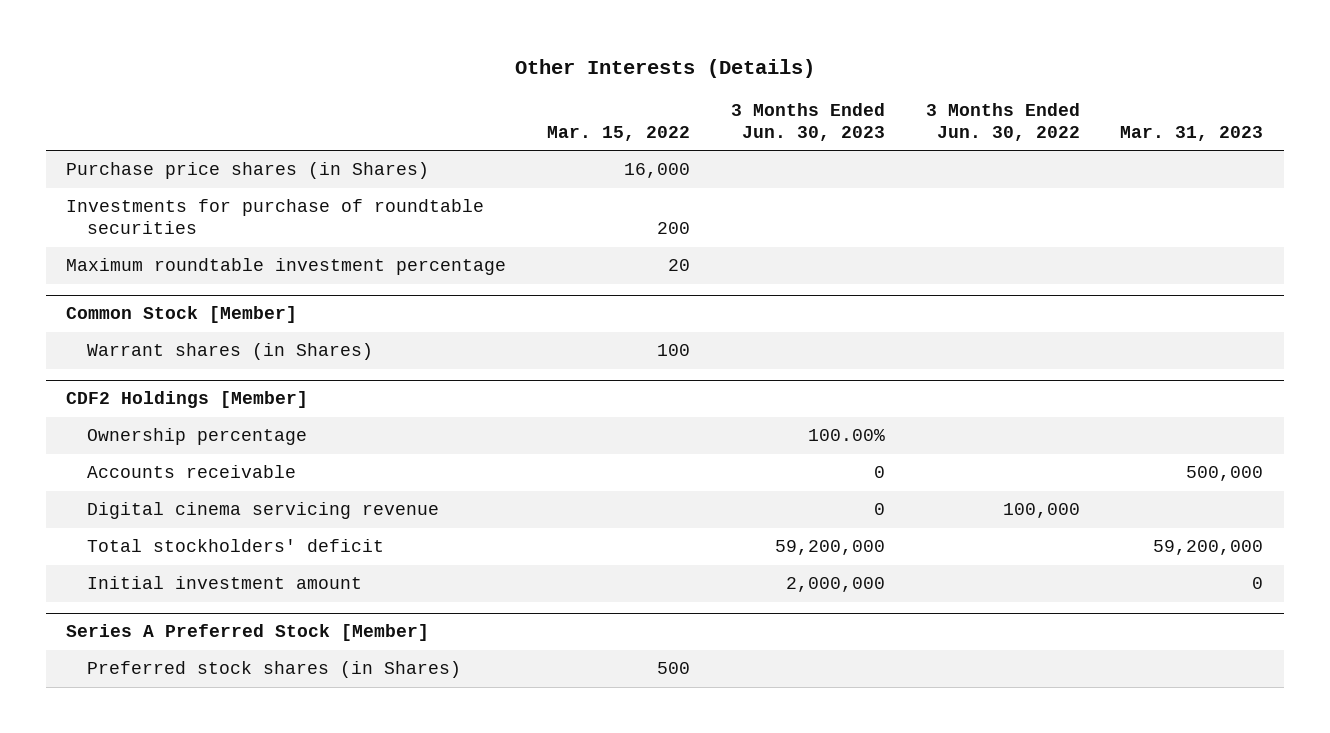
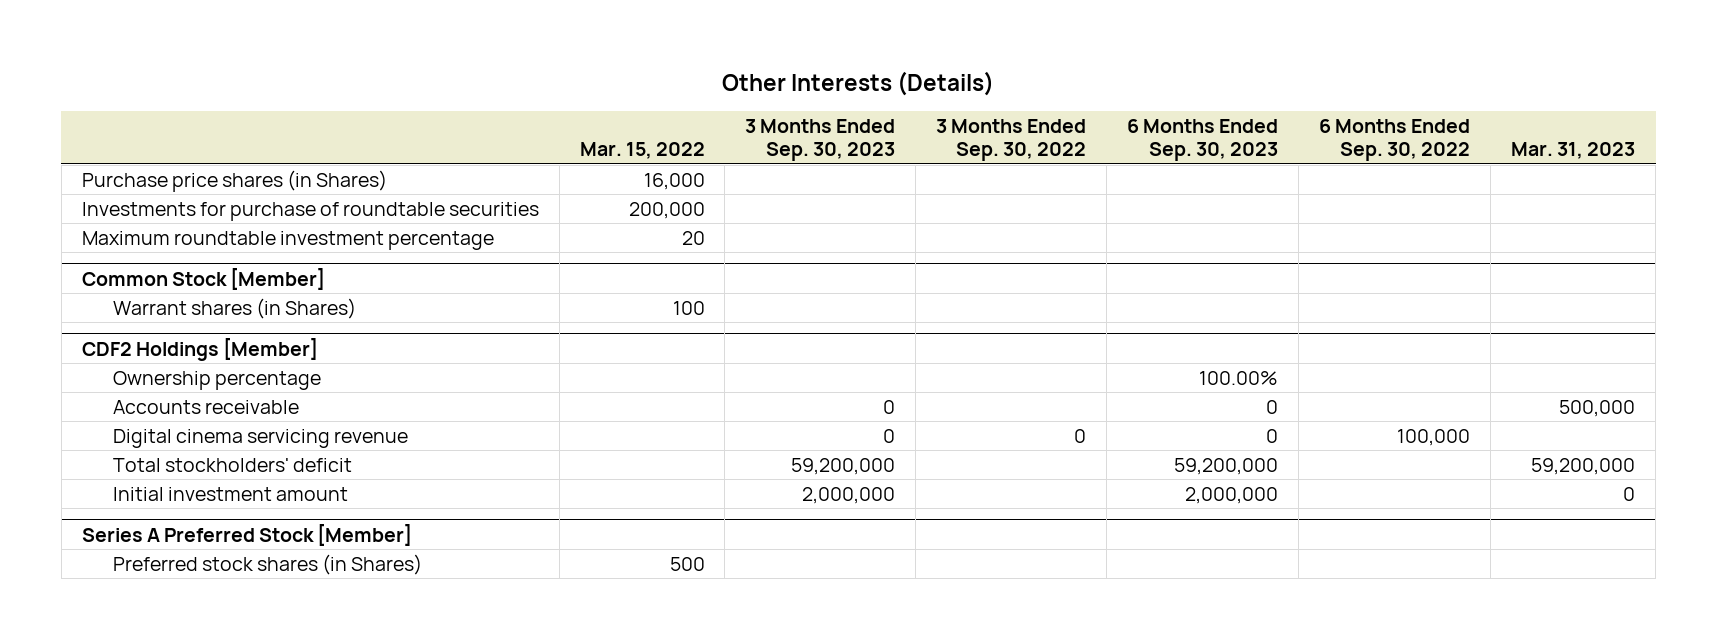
- | Mar. 15, 2022 | 3 Months Ended Jun. 30, 2023 | 3 Months Ended Jun. 30, 2022 | Mar. 31, 2023
+ | Mar. 15, 2022 | 3 Months Ended Sep. 30, 2023 | 3 Months Ended Sep. 30, 2022 | 6 Months Ended Sep. 30, 2023 | 6 Months Ended Sep. 30, 2022 | Mar. 31, 2023
- Investments for purchase of roundtable securities | 200 | | |
+ Investments for purchase of roundtable securities | 200,000 | | | | |

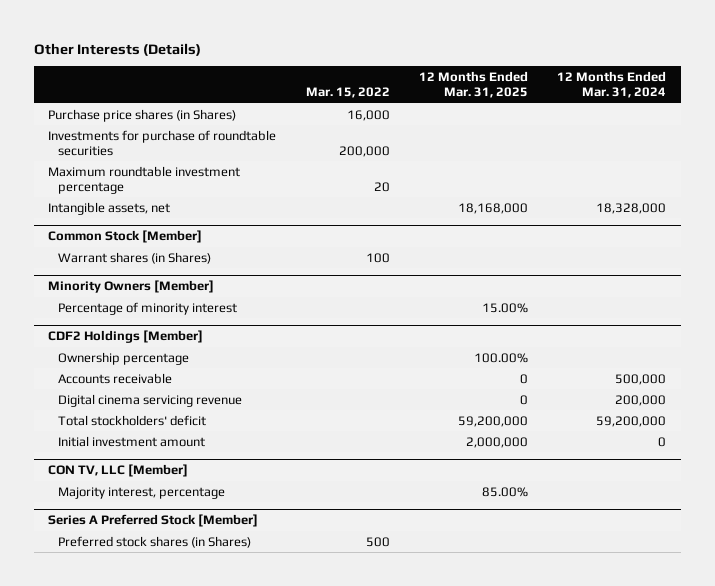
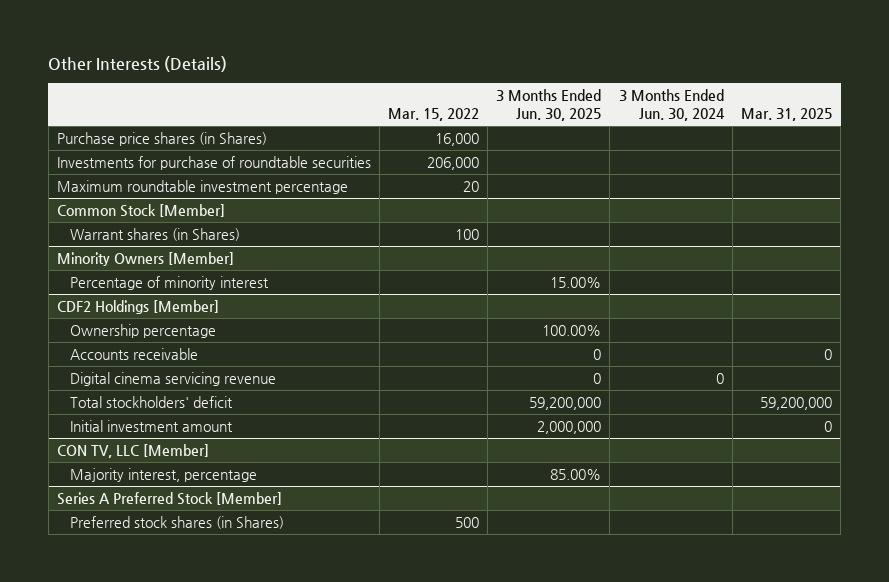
- | Mar. 15, 2022 | 12 Months Ended Mar. 31, 2025 | 12 Months Ended Mar. 31, 2024
+ | Mar. 15, 2022 | 3 Months Ended Jun. 30, 2025 | 3 Months Ended Jun. 30, 2024 | Mar. 31, 2025
- Investments for purchase of roundtable securities | 200,000 | |
+ Investments for purchase of roundtable securities | 206,000 | | |
- Intangible assets, net | | 18,168,000 | 18,328,000

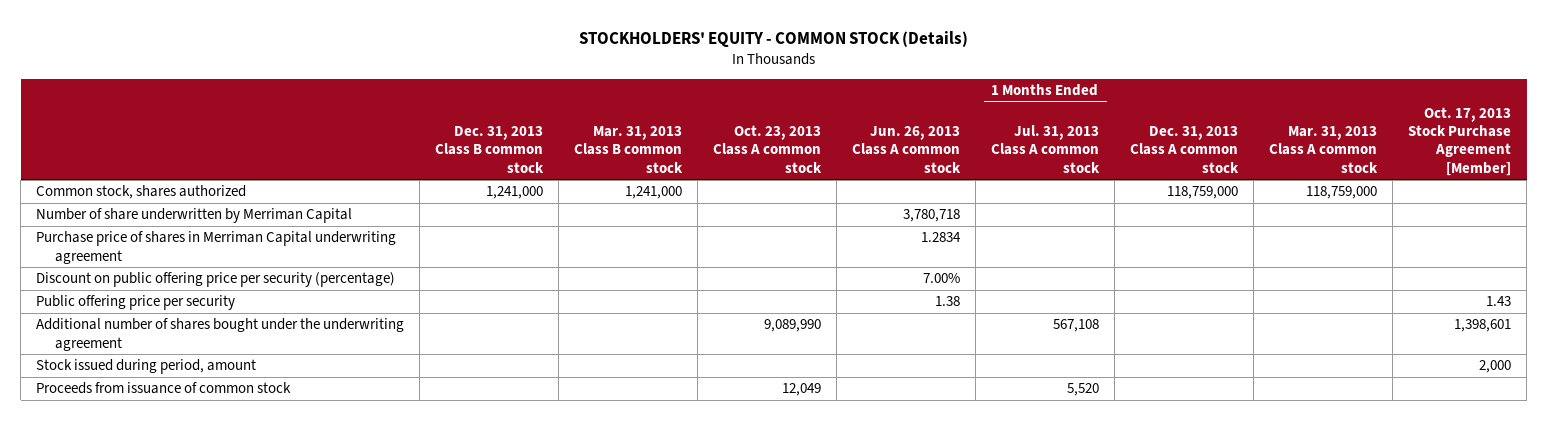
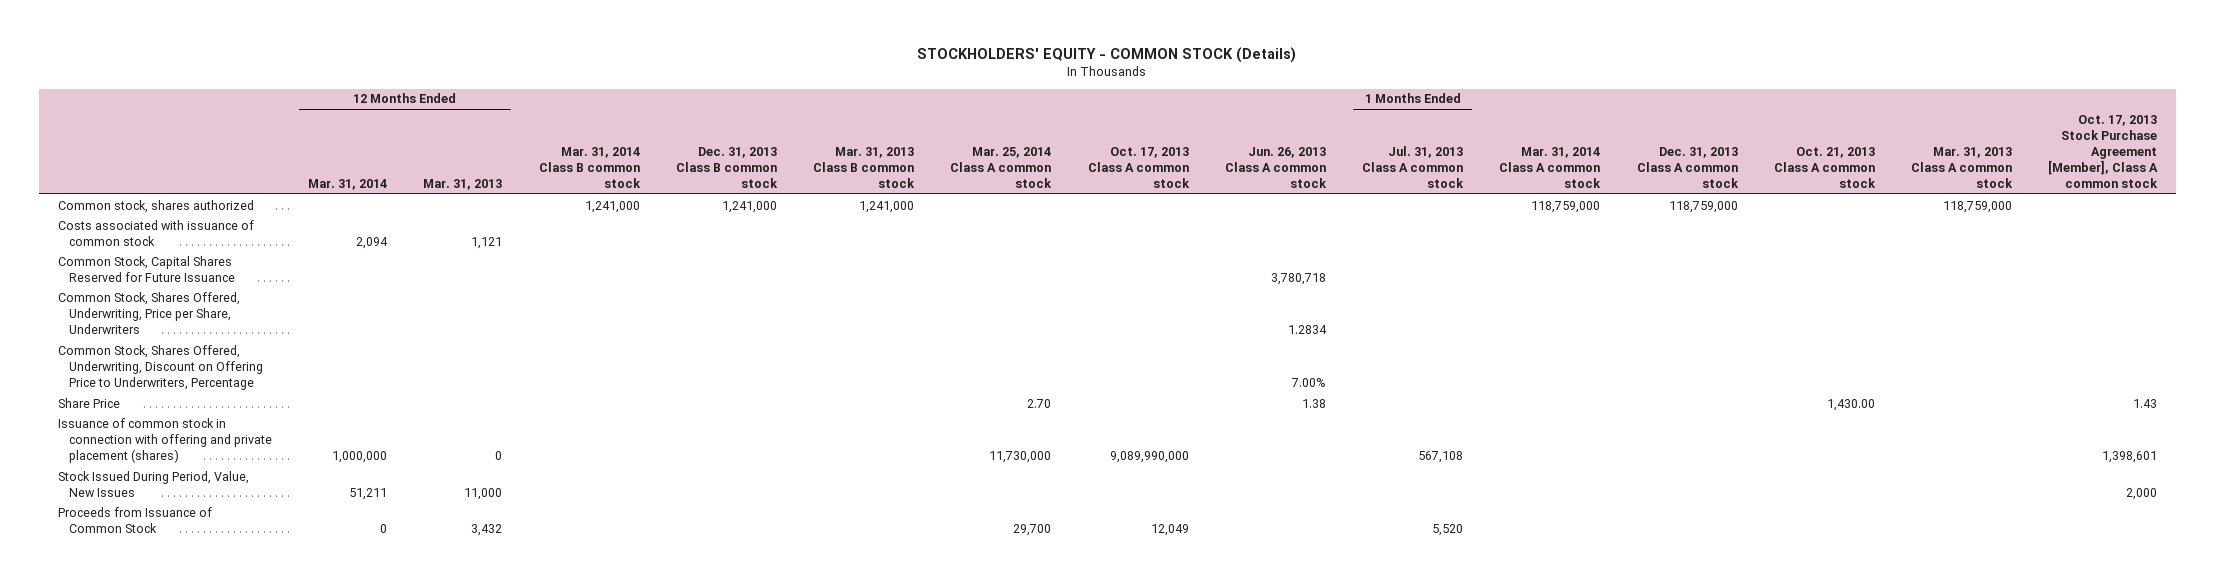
- | Dec. 31, 2013 Class B common stock | Mar. 31, 2013 Class B common stock | Oct. 23, 2013 Class A common stock | Jun. 26, 2013 Class A common stock | 1 Months Ended Jul. 31, 2013 Class A common stock | Dec. 31, 2013 Class A common stock | Mar. 31, 2013 Class A common stock | Oct. 17, 2013 Stock Purchase Agreement [Member]
+ | 12 Months Ended Mar. 31, 2014 | 12 Months Ended Mar. 31, 2013 | Mar. 31, 2014 Class B common stock | Dec. 31, 2013 Class B common stock | Mar. 31, 2013 Class B common stock | Mar. 25, 2014 Class A common stock | Oct. 17, 2013 Class A common stock | Jun. 26, 2013 Class A common stock | 1 Months Ended Jul. 31, 2013 Class A common stock | Mar. 31, 2014 Class A common stock | Dec. 31, 2013 Class A common stock | Oct. 21, 2013 Class A common stock | Mar. 31, 2013 Class A common stock | Oct. 17, 2013 Stock Purchase Agreement [Member], Class A common stock
- Number of share underwritten by Merriman Capital | | | | 3,780,718 | | | |
- Purchase price of shares in Merriman Capital underwriting agreement | | | | 1.2834 | | | |
- Discount on public offering price per security (percentage) | | | | 7.00% | | | |
- Public offering price per security | | | | 1.38 | | | | 1.43
- Additional number of shares bought under the underwriting agreement | | | 9,089,990 | | 567,108 | | | 1,398,601
- Stock issued during period, amount | | | | | | | | 2,000
- Proceeds from issuance of common stock | | | 12,049 | | 5,520 | | |
+ Costs associated with issuance of common stock | 2,094 | 1,121 | | | | | | | | | | | |
+ Common Stock, Capital Shares Reserved for Future Issuance | | | | | | | | 3,780,718 | | | | | |
+ Common Stock, Shares Offered, Underwriting, Price per Share, Underwriters | | | | | | | | 1.2834 | | | | | |
+ Common Stock, Shares Offered, Underwriting, Discount on Offering Price to Underwriters, Percentage | | | | | | | | 7.00% | | | | | |
+ Share Price | | | | | | 2.70 | | 1.38 | | | | 1,430.00 | | 1.43
+ Issuance of common stock in connection with offering and private placement (shares) | 1,000,000 | 0 | | | | 11,730,000 | 9,089,990,000 | | 567,108 | | | | | 1,398,601
+ Stock Issued During Period, Value, New Issues | 51,211 | 11,000 | | | | | | | | | | | | 2,000
+ Proceeds from Issuance of Common Stock | 0 | 3,432 | | | | 29,700 | 12,049 | | 5,520 | | | | |

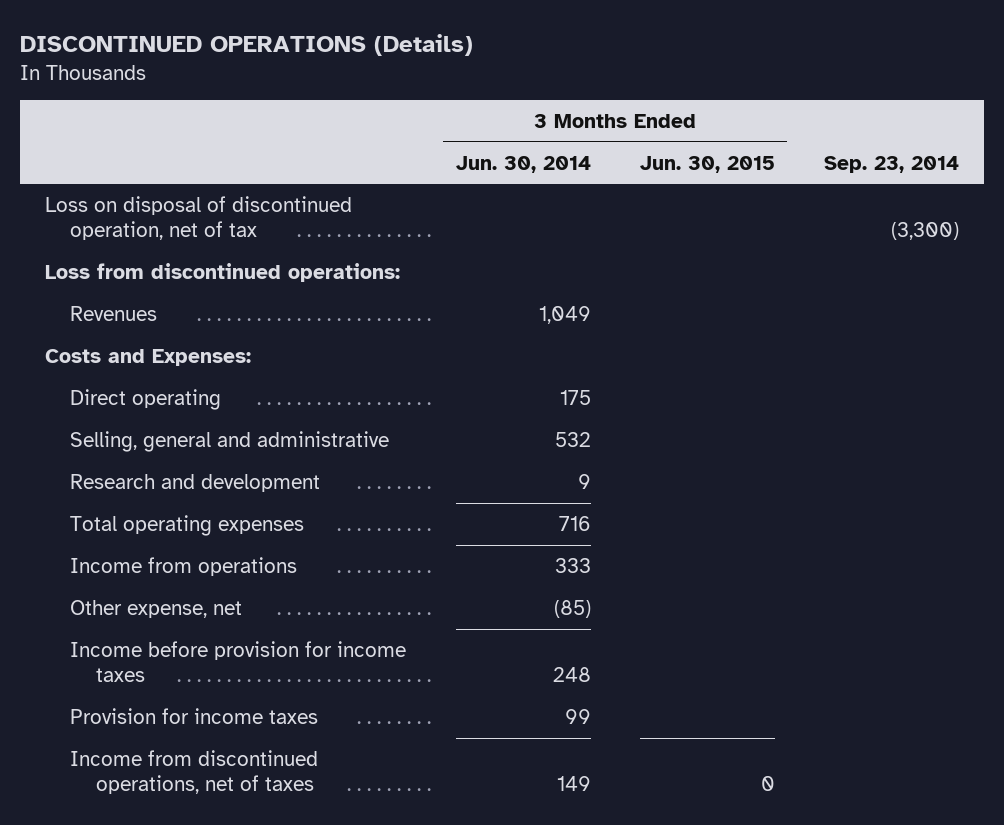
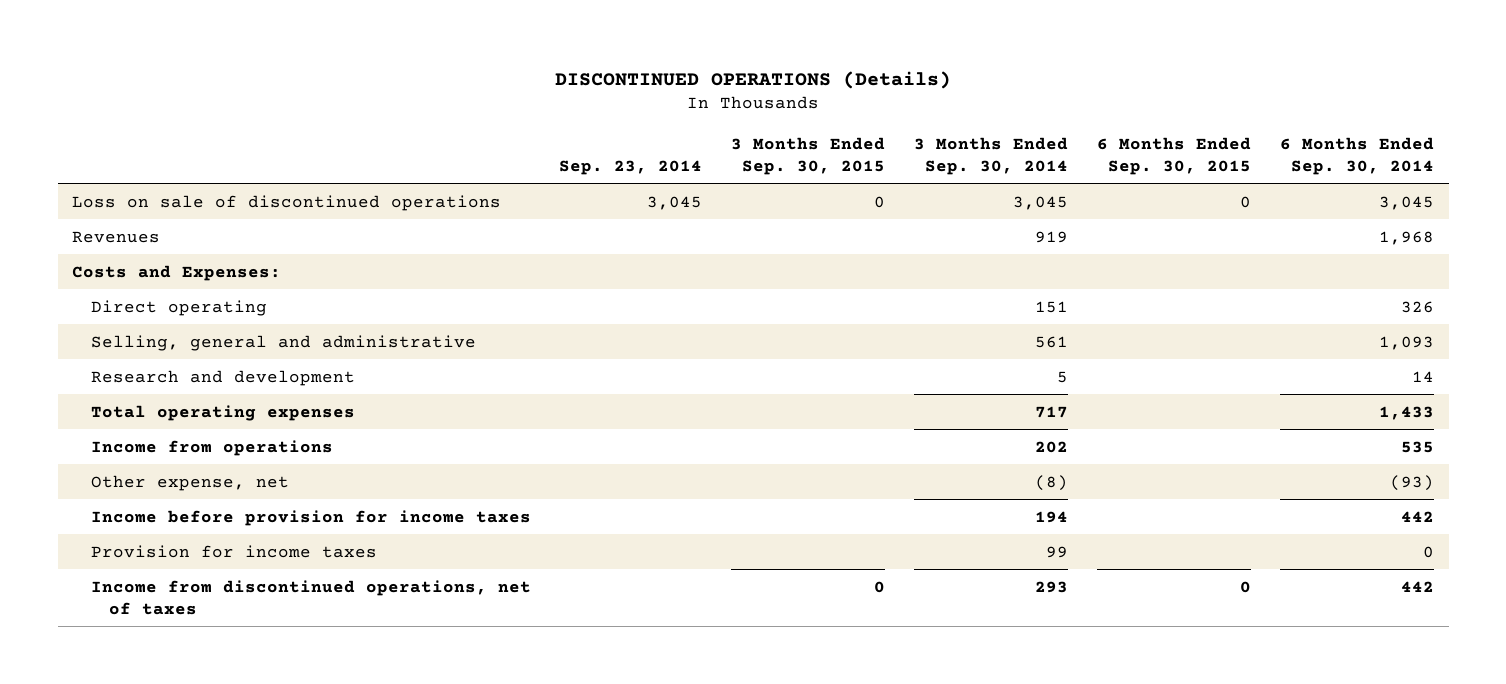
- | 3 Months Ended Jun. 30, 2014 | 3 Months Ended Jun. 30, 2015 | Sep. 23, 2014
+ | Sep. 23, 2014 | 3 Months Ended Sep. 30, 2015 | 3 Months Ended Sep. 30, 2014 | 6 Months Ended Sep. 30, 2015 | 6 Months Ended Sep. 30, 2014
- Loss on disposal of discontinued operation, net of tax | | | (3,300)
- Loss from discontinued operations:
+ Loss on sale of discontinued operations | 3,045 | 0 | 3,045 | 0 | 3,045

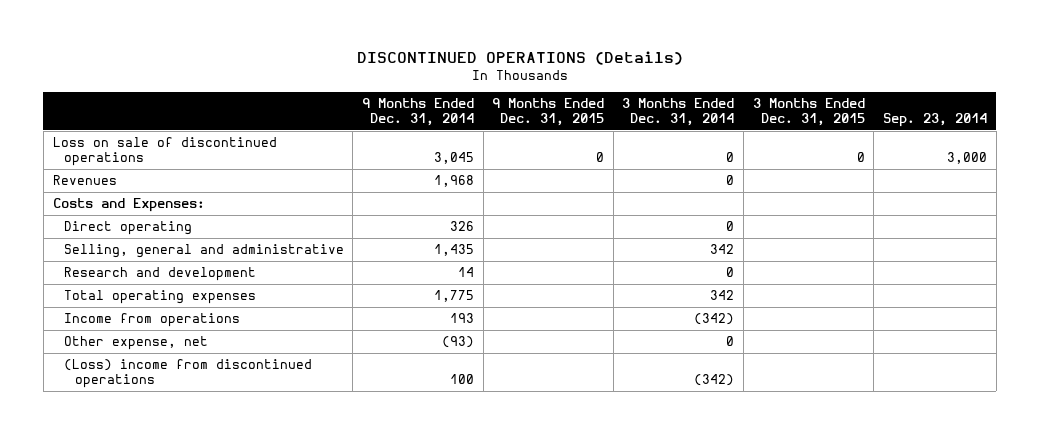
- | Sep. 23, 2014 | 3 Months Ended Sep. 30, 2015 | 3 Months Ended Sep. 30, 2014 | 6 Months Ended Sep. 30, 2015 | 6 Months Ended Sep. 30, 2014
+ | 9 Months Ended Dec. 31, 2014 | 9 Months Ended Dec. 31, 2015 | 3 Months Ended Dec. 31, 2014 | 3 Months Ended Dec. 31, 2015 | Sep. 23, 2014
- Loss on sale of discontinued operations | 3,045 | 0 | 3,045 | 0 | 3,045
+ Loss on sale of discontinued operations | 3,045 | 0 | 0 | 0 | 3,000
- Income before provision for income taxes | | | 194 | | 442
- Provision for income taxes | | | 99 | | 0
- Income from discontinued operations, net of taxes | | 0 | 293 | 0 | 442
+ (Loss) income from discontinued operations | 100 | | (342) | |

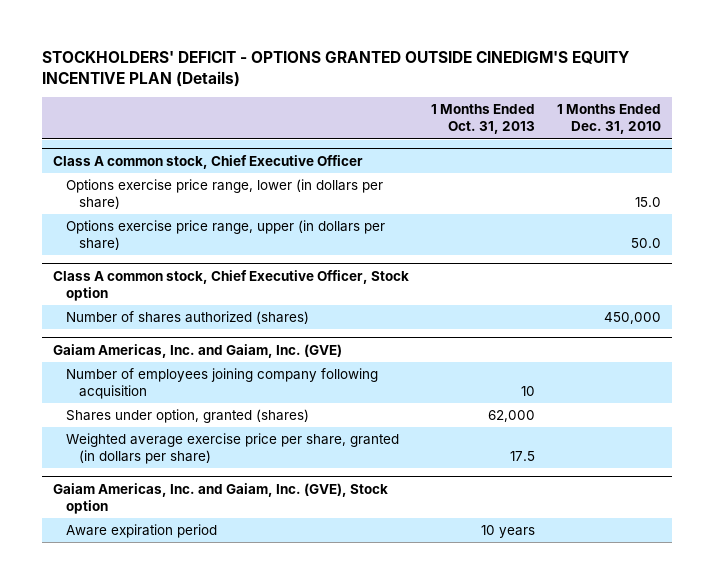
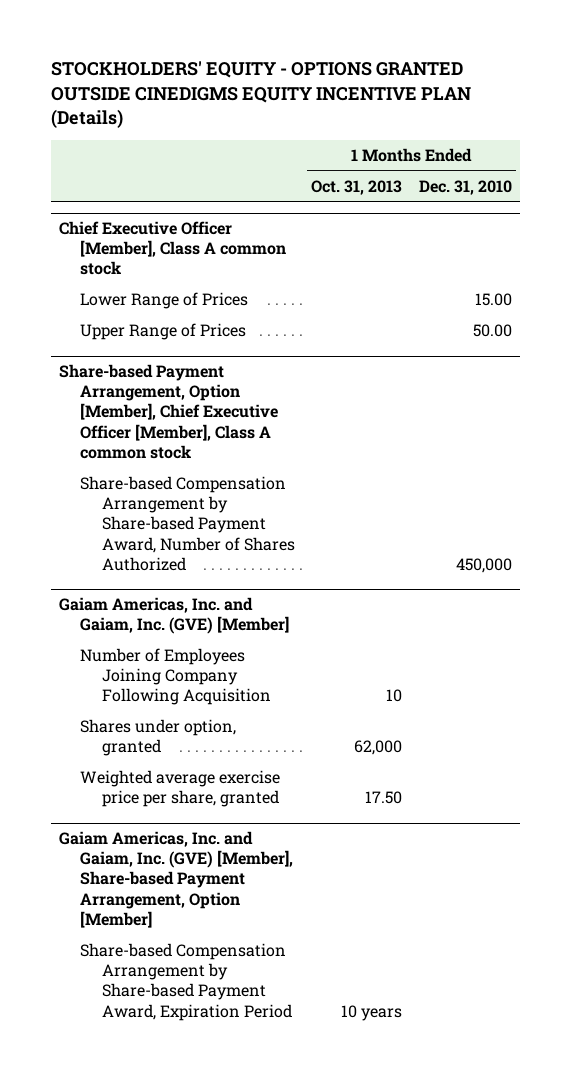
- STOCKHOLDERS' DEFICIT - OPTIONS GRANTED OUTSIDE CINEDIGM'S EQUITY INCENTIVE PLAN (Details)
+ STOCKHOLDERS' EQUITY - OPTIONS GRANTED OUTSIDE CINEDIGMS EQUITY INCENTIVE PLAN (Details)
- Class A common stock, Chief Executive Officer
- Options exercise price range, lower (in dollars per share) | | 15.0
- Options exercise price range, upper (in dollars per share) | | 50.0
- Class A common stock, Chief Executive Officer, Stock option
- Number of shares authorized (shares) | | 450,000
- Gaiam Americas, Inc. and Gaiam, Inc. (GVE)
- Number of employees joining company following acquisition | 10 |
- Shares under option, granted (shares) | 62,000 |
- Weighted average exercise price per share, granted (in dollars per share) | 17.5 |
- Gaiam Americas, Inc. and Gaiam, Inc. (GVE), Stock option
- Aware expiration period | 10 years |
+ Chief Executive Officer [Member], Class A common stock
+ Lower Range of Prices | | 15.00
+ Upper Range of Prices | | 50.00
+ Share-based Payment Arrangement, Option [Member], Chief Executive Officer [Member], Class A common stock
+ Share-based Compensation Arrangement by Share-based Payment Award, Number of Shares Authorized | | 450,000
+ Gaiam Americas, Inc. and Gaiam, Inc. (GVE) [Member]
+ Number of Employees Joining Company Following Acquisition | 10 |
+ Shares under option, granted | 62,000 |
+ Weighted average exercise price per share, granted | 17.50 |
+ Gaiam Americas, Inc. and Gaiam, Inc. (GVE) [Member], Share-based Payment Arrangement, Option [Member]
+ Share-based Compensation Arrangement by Share-based Payment Award, Expiration Period | 10 years |

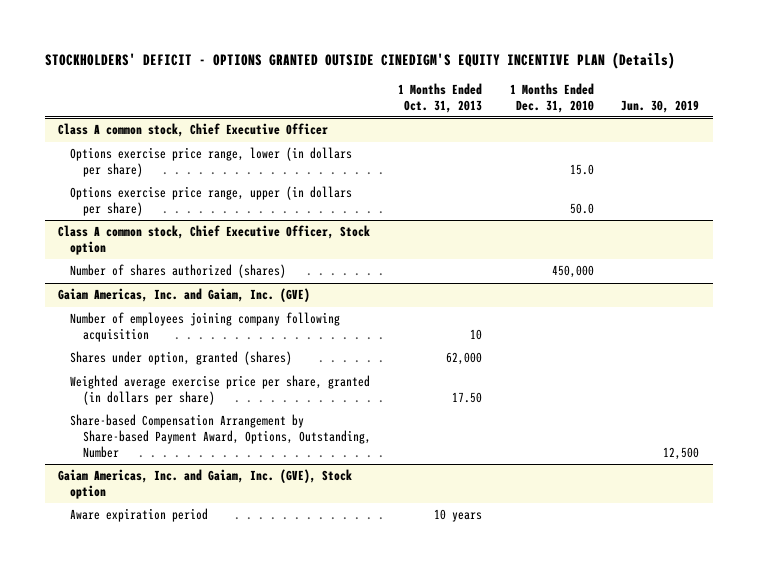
- STOCKHOLDERS' EQUITY - OPTIONS GRANTED OUTSIDE CINEDIGMS EQUITY INCENTIVE PLAN (Details)
+ STOCKHOLDERS' DEFICIT - OPTIONS GRANTED OUTSIDE CINEDIGM'S EQUITY INCENTIVE PLAN (Details)
- | 1 Months Ended Oct. 31, 2013 | 1 Months Ended Dec. 31, 2010
+ | 1 Months Ended Oct. 31, 2013 | 1 Months Ended Dec. 31, 2010 | Jun. 30, 2019
- Chief Executive Officer [Member], Class A common stock
- Lower Range of Prices | | 15.00
- Upper Range of Prices | | 50.00
- Share-based Payment Arrangement, Option [Member], Chief Executive Officer [Member], Class A common stock
- Share-based Compensation Arrangement by Share-based Payment Award, Number of Shares Authorized | | 450,000
- Gaiam Americas, Inc. and Gaiam, Inc. (GVE) [Member]
- Number of Employees Joining Company Following Acquisition | 10 |
- Shares under option, granted | 62,000 |
- Weighted average exercise price per share, granted | 17.50 |
- Gaiam Americas, Inc. and Gaiam, Inc. (GVE) [Member], Share-based Payment Arrangement, Option [Member]
- Share-based Compensation Arrangement by Share-based Payment Award, Expiration Period | 10 years |
+ Class A common stock, Chief Executive Officer
+ Options exercise price range, lower (in dollars per share) | | 15.0 |
+ Options exercise price range, upper (in dollars per share) | | 50.0 |
+ Class A common stock, Chief Executive Officer, Stock option
+ Number of shares authorized (shares) | | 450,000 |
+ Gaiam Americas, Inc. and Gaiam, Inc. (GVE)
+ Number of employees joining company following acquisition | 10 | |
+ Shares under option, granted (shares) | 62,000 | |
+ Weighted average exercise price per share, granted (in dollars per share) | 17.50 | |
+ Share-based Compensation Arrangement by Share-based Payment Award, Options, Outstanding, Number | | | 12,500
+ Gaiam Americas, Inc. and Gaiam, Inc. (GVE), Stock option
+ Aware expiration period | 10 years | |

